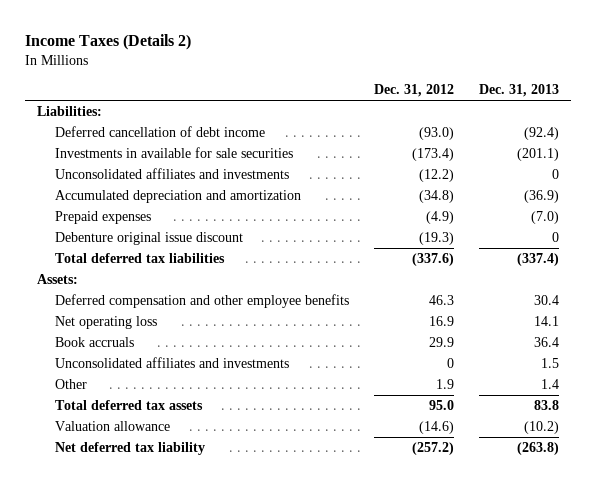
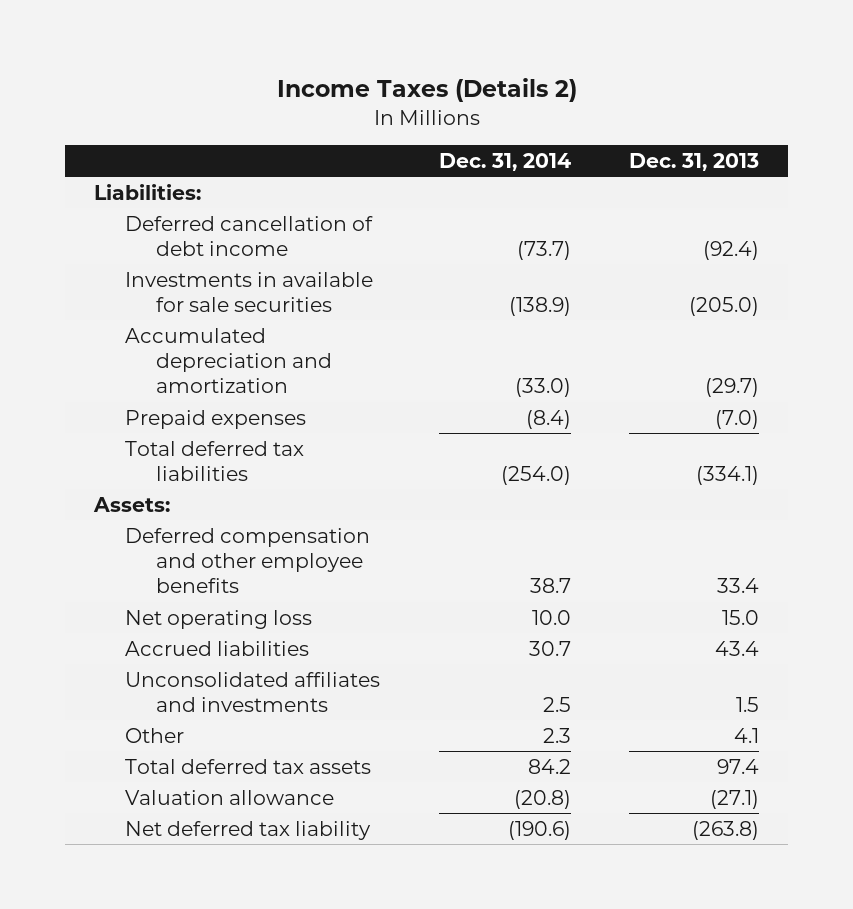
- | Dec. 31, 2012 | Dec. 31, 2013
+ | Dec. 31, 2014 | Dec. 31, 2013
- Investments in available for sale securities | (173.4) | (201.1)
- Unconsolidated affiliates and investments | (12.2) | 0
- Accumulated depreciation and amortization | (34.8) | (36.9)
+ Investments in available for sale securities | (138.9) | (205.0)
+ Accumulated depreciation and amortization | (33.0) | (29.7)
- Debenture original issue discount | (19.3) | 0
- Total deferred tax liabilities | (337.6) | (337.4)
+ Total deferred tax liabilities | (254.0) | (334.1)
- Deferred compensation and other employee benefits | 46.3 | 30.4
- Net operating loss | 16.9 | 14.1
- Book accruals | 29.9 | 36.4
+ Deferred compensation and other employee benefits | 38.7 | 33.4
+ Net operating loss | 10.0 | 15.0
+ Accrued liabilities | 30.7 | 43.4
- Other | 1.9 | 1.4
- Total deferred tax assets | 95.0 | 83.8
- Valuation allowance | (14.6) | (10.2)
+ Other | 2.3 | 4.1
+ Total deferred tax assets | 84.2 | 97.4
+ Valuation allowance | (20.8) | (27.1)

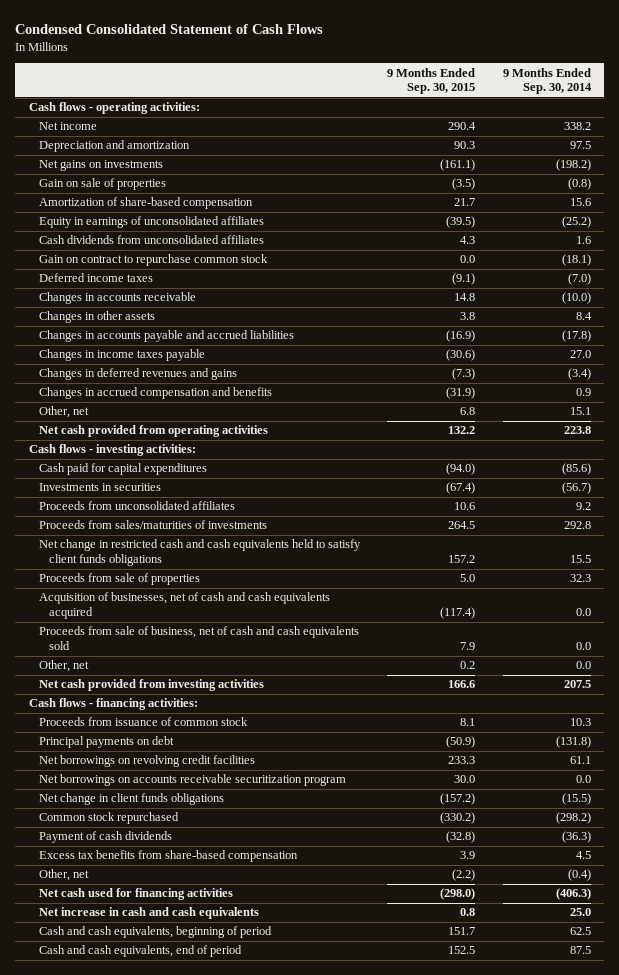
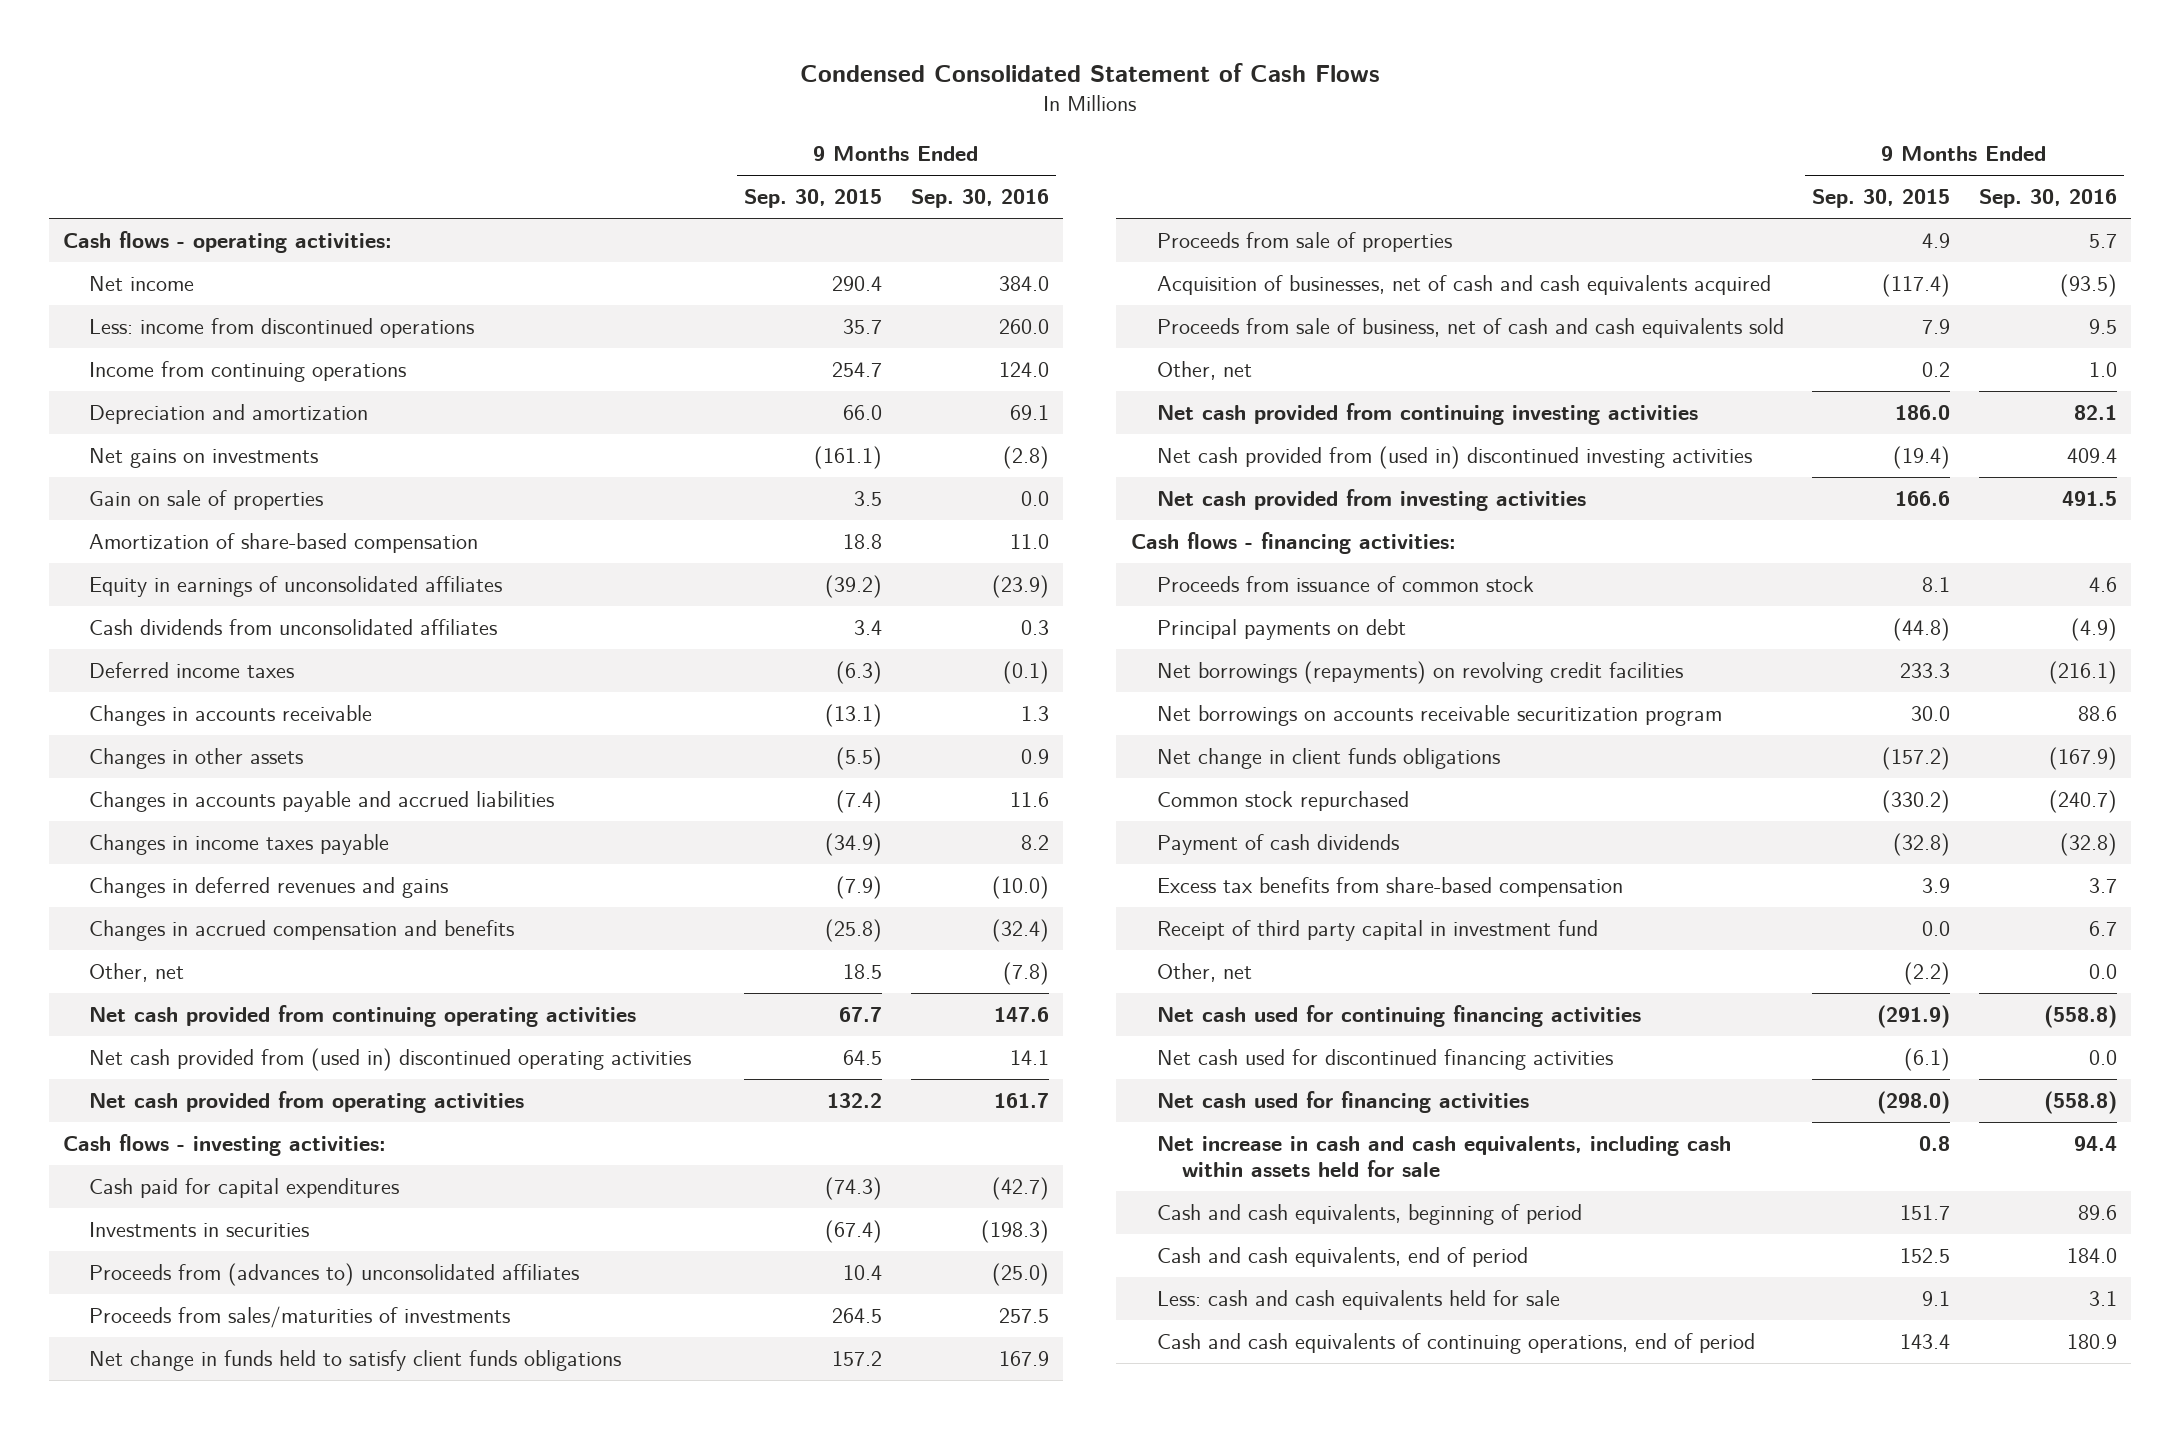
- | 9 Months Ended Sep. 30, 2015 | 9 Months Ended Sep. 30, 2014
+ | 9 Months Ended Sep. 30, 2015 | 9 Months Ended Sep. 30, 2016
- Depreciation and amortization | 90.3 | 97.5
+ Less: income from discontinued operations | 35.7 | 260.0
+ Income from continuing operations | 254.7 | 124.0
+ Depreciation and amortization | 66.0 | 69.1
- Gain on sale of properties | (3.5) | (0.8)
- Amortization of share-based compensation | 21.7 | 15.6
- Equity in earnings of unconsolidated affiliates | (39.5) | (25.2)
- Cash dividends from unconsolidated affiliates | 4.3 | 1.6
- Gain on contract to repurchase common stock | 0.0 | (18.1)
- Deferred income taxes | (9.1) | (7.0)
- Changes in accounts receivable | 14.8 | (10.0)
- Changes in other assets | 3.8 | 8.4
- Changes in accounts payable and accrued liabilities | (16.9) | (17.8)
- Changes in income taxes payable | (30.6) | 27.0
- Changes in deferred revenues and gains | (7.3) | (3.4)
- Changes in accrued compensation and benefits | (31.9) | 0.9
- Other, net | 6.8 | 15.1
+ Gain on sale of properties | 3.5 | 0.0
+ Amortization of share-based compensation | 18.8 | 11.0
+ Equity in earnings of unconsolidated affiliates | (39.2) | (23.9)
+ Cash dividends from unconsolidated affiliates | 3.4 | 0.3
+ Deferred income taxes | (6.3) | (0.1)
+ Changes in accounts receivable | (13.1) | 1.3
+ Changes in other assets | (5.5) | 0.9
+ Changes in accounts payable and accrued liabilities | (7.4) | 11.6
+ Changes in income taxes payable | (34.9) | 8.2
+ Changes in deferred revenues and gains | (7.9) | (10.0)
+ Changes in accrued compensation and benefits | (25.8) | (32.4)
+ Other, net | 18.5 | (7.8)
+ Net cash provided from continuing operating activities | 67.7 | 147.6
+ Net cash provided from (used in) discontinued operating activities | 64.5 | 14.1
- Cash paid for capital expenditures | (94.0) | (85.6)
+ Cash paid for capital expenditures | (74.3) | (42.7)
- Proceeds from unconsolidated affiliates | 10.6 | 9.2
+ Proceeds from (advances to) unconsolidated affiliates | 10.4 | (25.0)
- Net change in restricted cash and cash equivalents held to satisfy client funds obligations | 157.2 | 15.5
- Proceeds from sale of properties | 5.0 | 32.3
+ Net change in funds held to satisfy client funds obligations | 157.2 | 167.9
+ Proceeds from sale of properties | 4.9 | 5.7
+ Net cash provided from continuing investing activities | 186.0 | 82.1
+ Net cash provided from (used in) discontinued investing activities | (19.4) | 409.4
- Principal payments on debt | (50.9) | (131.8)
- Net borrowings on revolving credit facilities | 233.3 | 61.1
+ Principal payments on debt | (44.8) | (4.9)
+ Net borrowings (repayments) on revolving credit facilities | 233.3 | (216.1)
+ Receipt of third party capital in investment fund | 0.0 | 6.7
+ Net cash used for continuing financing activities | (291.9) | (558.8)
+ Net cash used for discontinued financing activities | (6.1) | 0.0
- Net increase in cash and cash equivalents | 0.8 | 25.0
+ Net increase in cash and cash equivalents, including cash within assets held for sale | 0.8 | 94.4
+ Less: cash and cash equivalents held for sale | 9.1 | 3.1
+ Cash and cash equivalents of continuing operations, end of period | 143.4 | 180.9

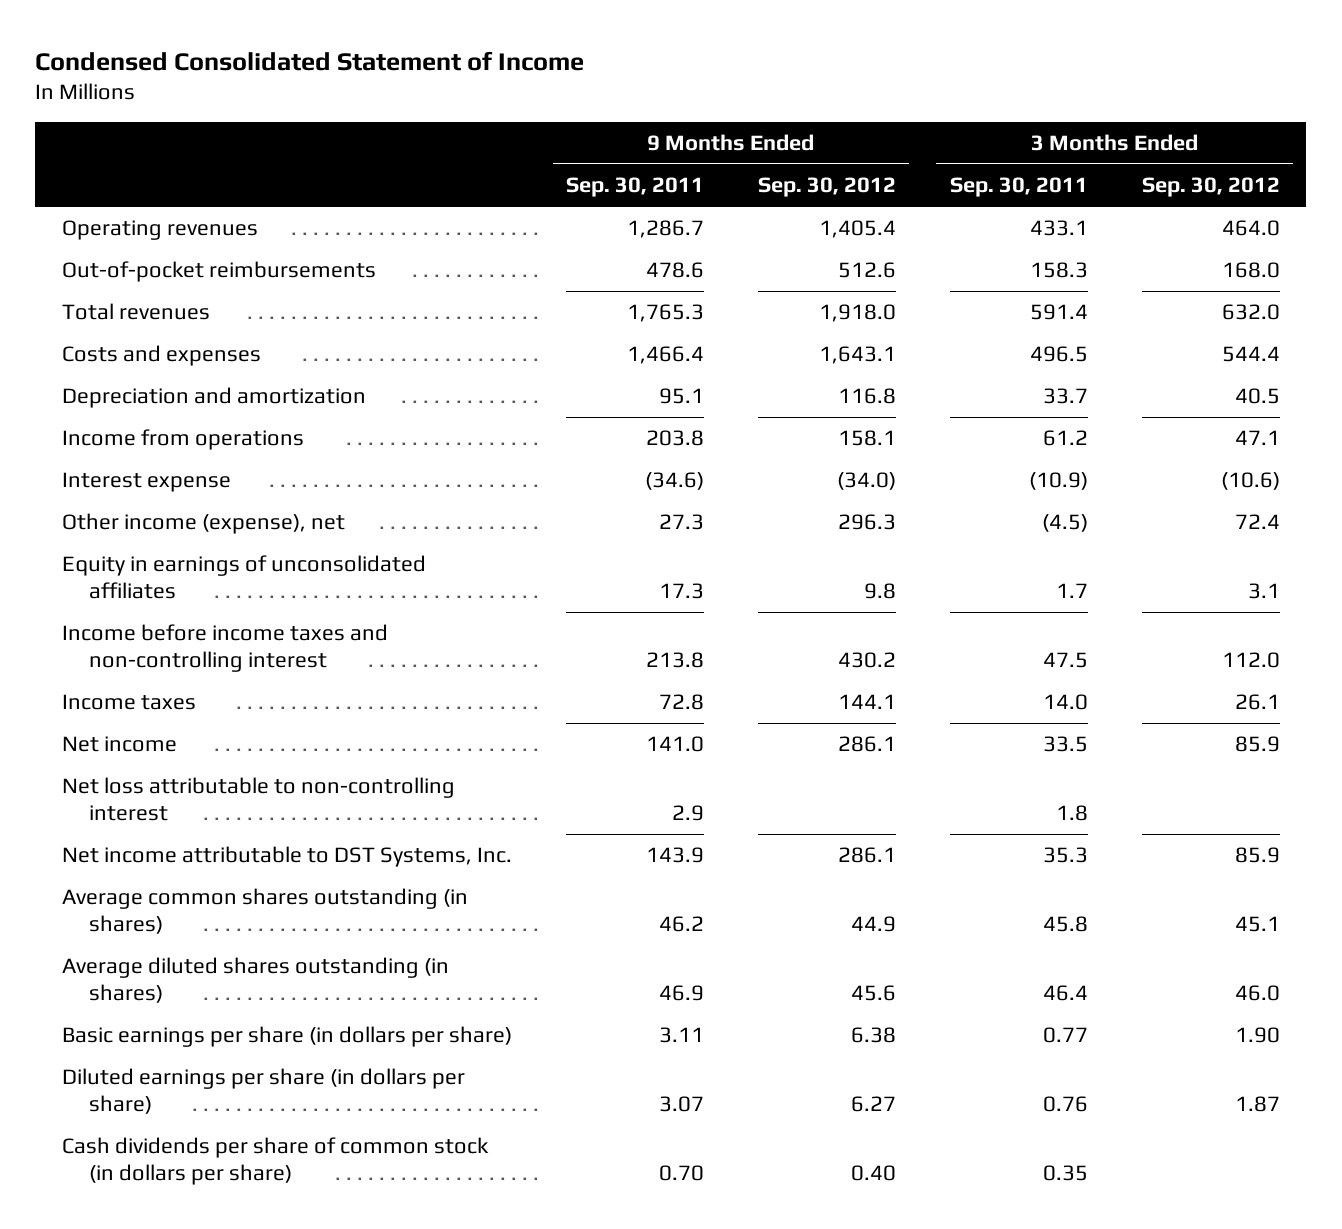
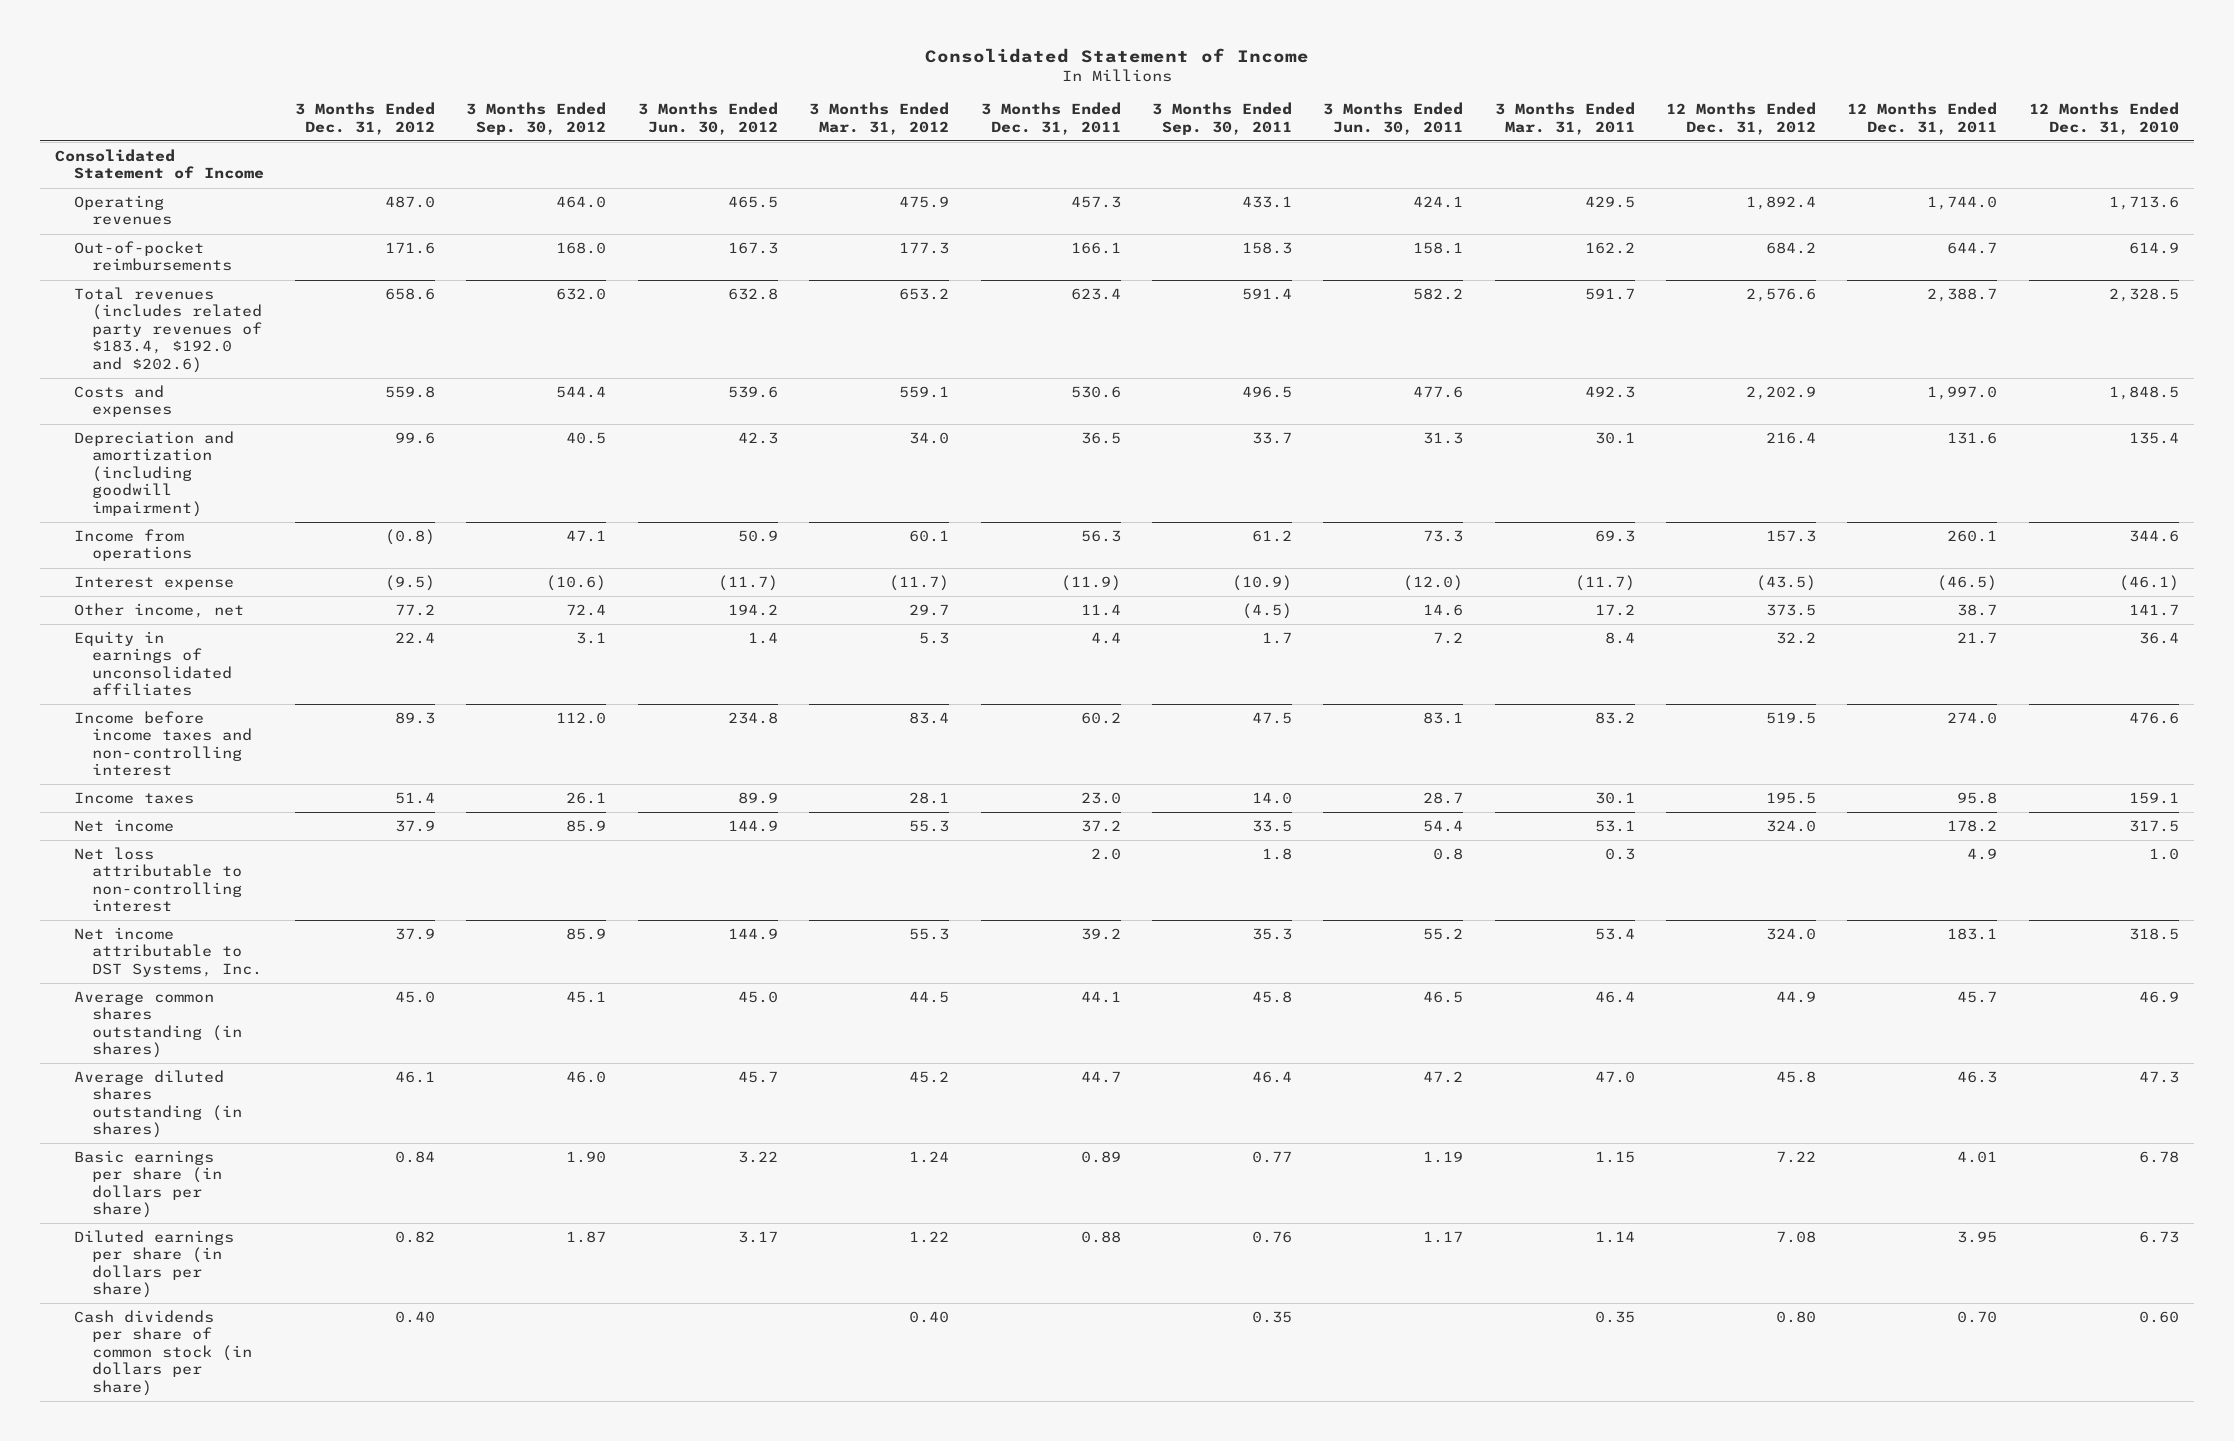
- Condensed Consolidated Statement of Income
+ Consolidated Statement of Income
- | 9 Months Ended Sep. 30, 2011 | 9 Months Ended Sep. 30, 2012 | 3 Months Ended Sep. 30, 2011 | 3 Months Ended Sep. 30, 2012
+ | 3 Months Ended Dec. 31, 2012 | 3 Months Ended Sep. 30, 2012 | 3 Months Ended Jun. 30, 2012 | 3 Months Ended Mar. 31, 2012 | 3 Months Ended Dec. 31, 2011 | 3 Months Ended Sep. 30, 2011 | 3 Months Ended Jun. 30, 2011 | 3 Months Ended Mar. 31, 2011 | 12 Months Ended Dec. 31, 2012 | 12 Months Ended Dec. 31, 2011 | 12 Months Ended Dec. 31, 2010
+ Consolidated Statement of Income
- Total revenues | 1,765.3 | 1,918.0 | 591.4 | 632.0
+ Total revenues (includes related party revenues of $183.4, $192.0 and $202.6) | 658.6 | 632.0 | 632.8 | 653.2 | 623.4 | 591.4 | 582.2 | 591.7 | 2,576.6 | 2,388.7 | 2,328.5
- Depreciation and amortization | 95.1 | 116.8 | 33.7 | 40.5
+ Depreciation and amortization (including goodwill impairment) | 99.6 | 40.5 | 42.3 | 34.0 | 36.5 | 33.7 | 31.3 | 30.1 | 216.4 | 131.6 | 135.4
- Other income (expense), net | 27.3 | 296.3 | (4.5) | 72.4
+ Other income, net | 77.2 | 72.4 | 194.2 | 29.7 | 11.4 | (4.5) | 14.6 | 17.2 | 373.5 | 38.7 | 141.7

